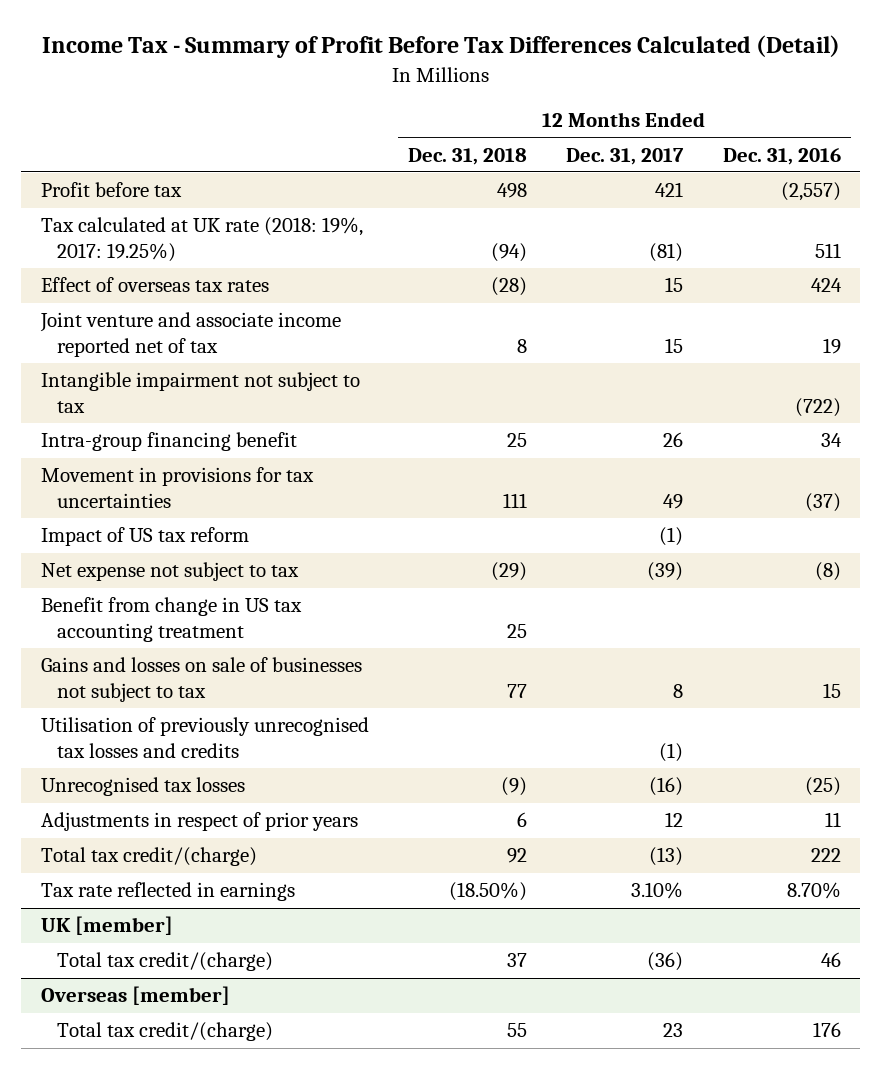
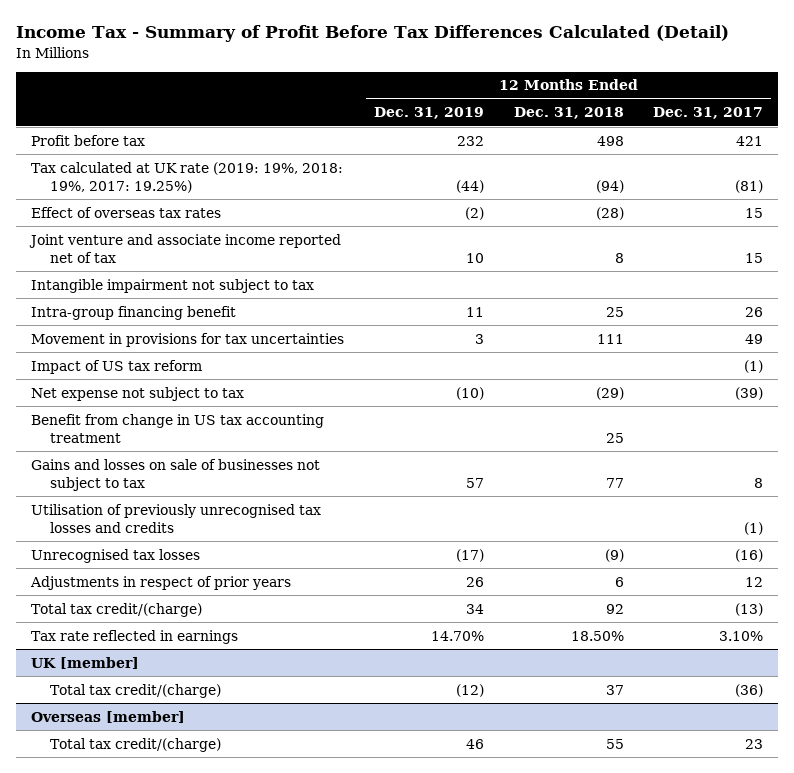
- | 12 Months Ended Dec. 31, 2018 | 12 Months Ended Dec. 31, 2017 | 12 Months Ended Dec. 31, 2016
+ | 12 Months Ended Dec. 31, 2019 | 12 Months Ended Dec. 31, 2018 | 12 Months Ended Dec. 31, 2017
- Tax calculated at UK rate (2018: 19%, 2017: 19.25%) | (94) | (81) | 511
+ Tax calculated at UK rate (2019: 19%, 2018: 19%, 2017: 19.25%) | (44) | (94) | (81)
- Tax rate reflected in earnings | (18.50%) | 3.10% | 8.70%
+ Tax rate reflected in earnings | 14.70% | 18.50% | 3.10%

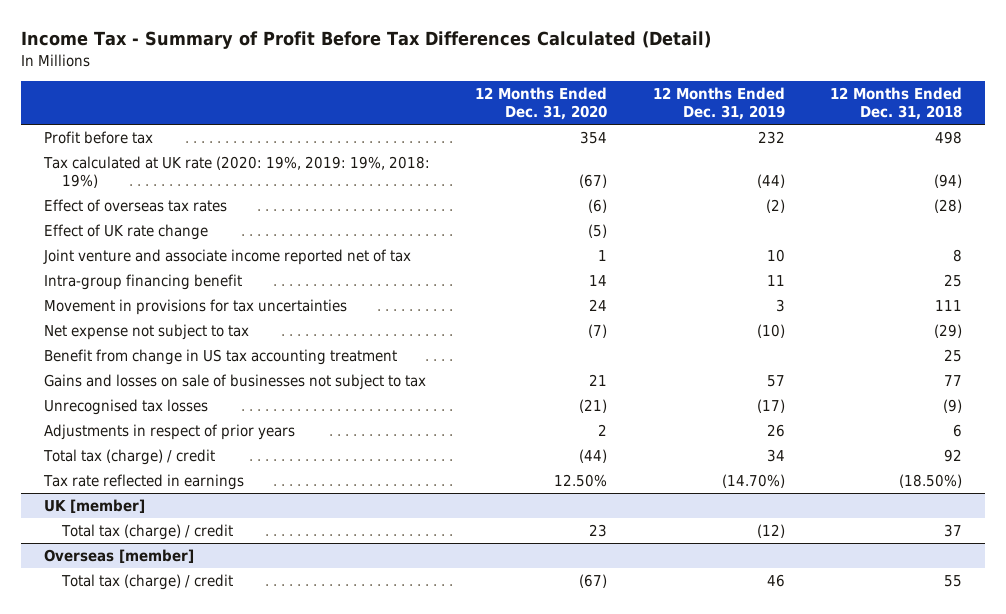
- | 12 Months Ended Dec. 31, 2019 | 12 Months Ended Dec. 31, 2018 | 12 Months Ended Dec. 31, 2017
+ | 12 Months Ended Dec. 31, 2020 | 12 Months Ended Dec. 31, 2019 | 12 Months Ended Dec. 31, 2018
- Tax calculated at UK rate (2019: 19%, 2018: 19%, 2017: 19.25%) | (44) | (94) | (81)
+ Tax calculated at UK rate (2020: 19%, 2019: 19%, 2018: 19%) | (67) | (44) | (94)
+ Effect of UK rate change | (5) | |
- Intangible impairment not subject to tax
- Impact of US tax reform | | | (1)
- Utilisation of previously unrecognised tax losses and credits | | | (1)
- Total tax credit/(charge) | 34 | 92 | (13)
- Tax rate reflected in earnings | 14.70% | 18.50% | 3.10%
+ Total tax (charge) / credit | (44) | 34 | 92
+ Tax rate reflected in earnings | 12.50% | (14.70%) | (18.50%)
@ UK [member]
- Total tax credit/(charge) | (12) | 37 | (36)
+ Total tax (charge) / credit | 23 | (12) | 37
@ Overseas [member]
- Total tax credit/(charge) | 46 | 55 | 23
+ Total tax (charge) / credit | (67) | 46 | 55

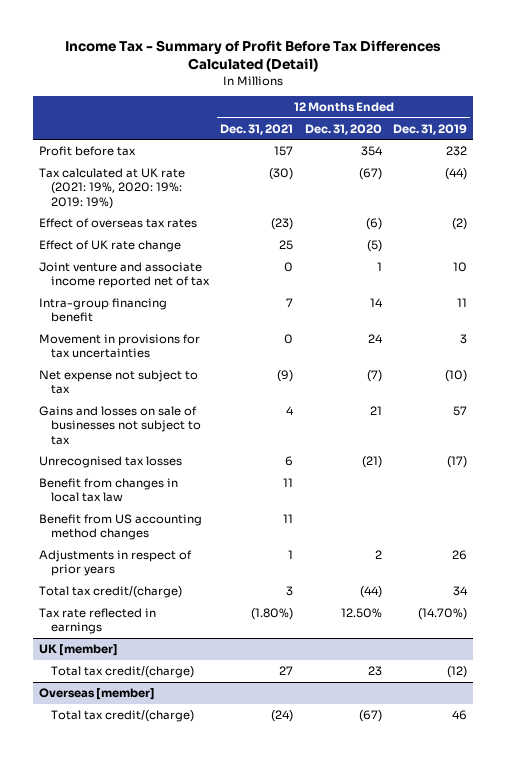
- | 12 Months Ended Dec. 31, 2020 | 12 Months Ended Dec. 31, 2019 | 12 Months Ended Dec. 31, 2018
+ | 12 Months Ended Dec. 31, 2021 | 12 Months Ended Dec. 31, 2020 | 12 Months Ended Dec. 31, 2019
- Tax calculated at UK rate (2020: 19%, 2019: 19%, 2018: 19%) | (67) | (44) | (94)
+ Tax calculated at UK rate (2021: 19%, 2020: 19%: 2019: 19%) | (30) | (67) | (44)
- Benefit from change in US tax accounting treatment | | | 25
+ Benefit from changes in local tax law | 11 | |
+ Benefit from US accounting method changes | 11 | |
- Total tax (charge) / credit | (44) | 34 | 92
+ Total tax credit/(charge) | 3 | (44) | 34
@ UK [member]
- Total tax (charge) / credit | 23 | (12) | 37
+ Total tax credit/(charge) | 27 | 23 | (12)
@ Overseas [member]
- Total tax (charge) / credit | (67) | 46 | 55
+ Total tax credit/(charge) | (24) | (67) | 46

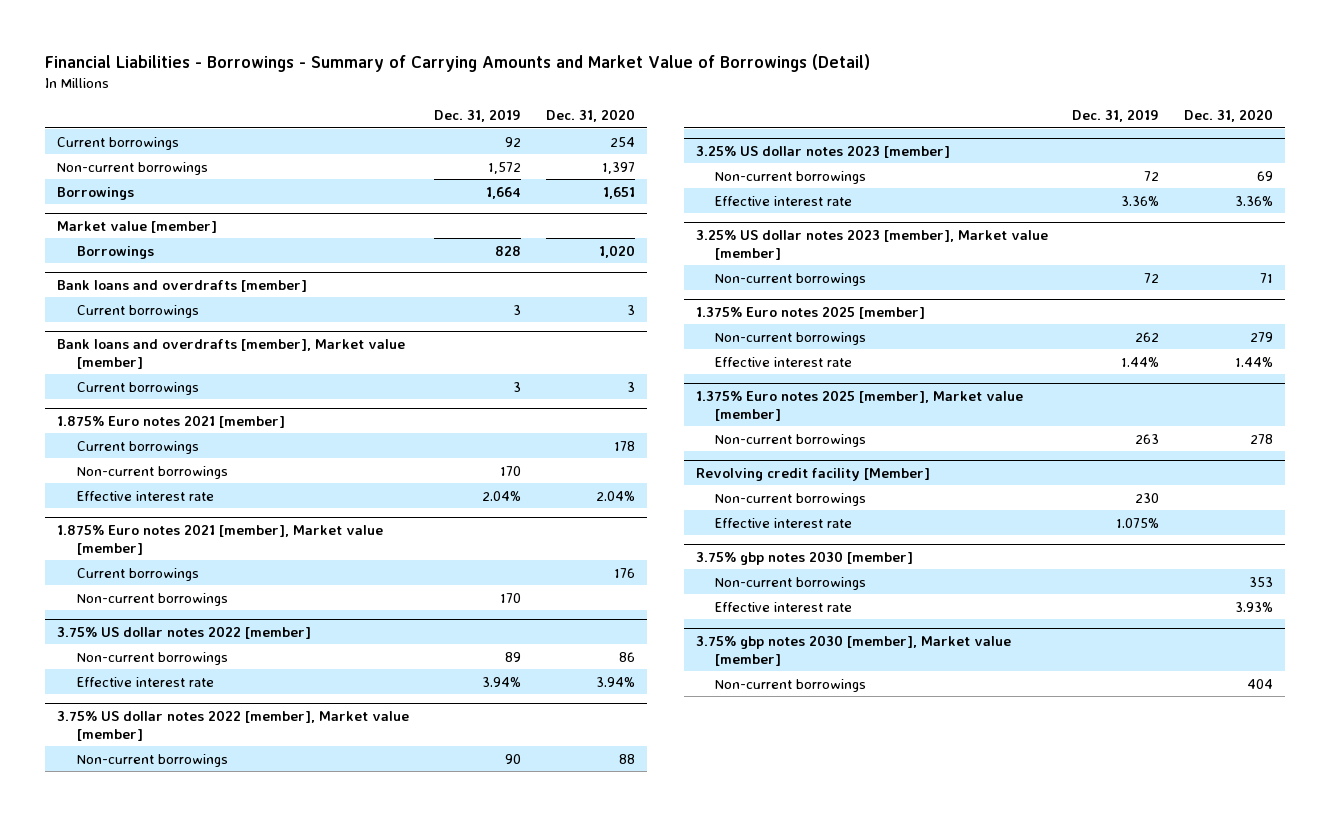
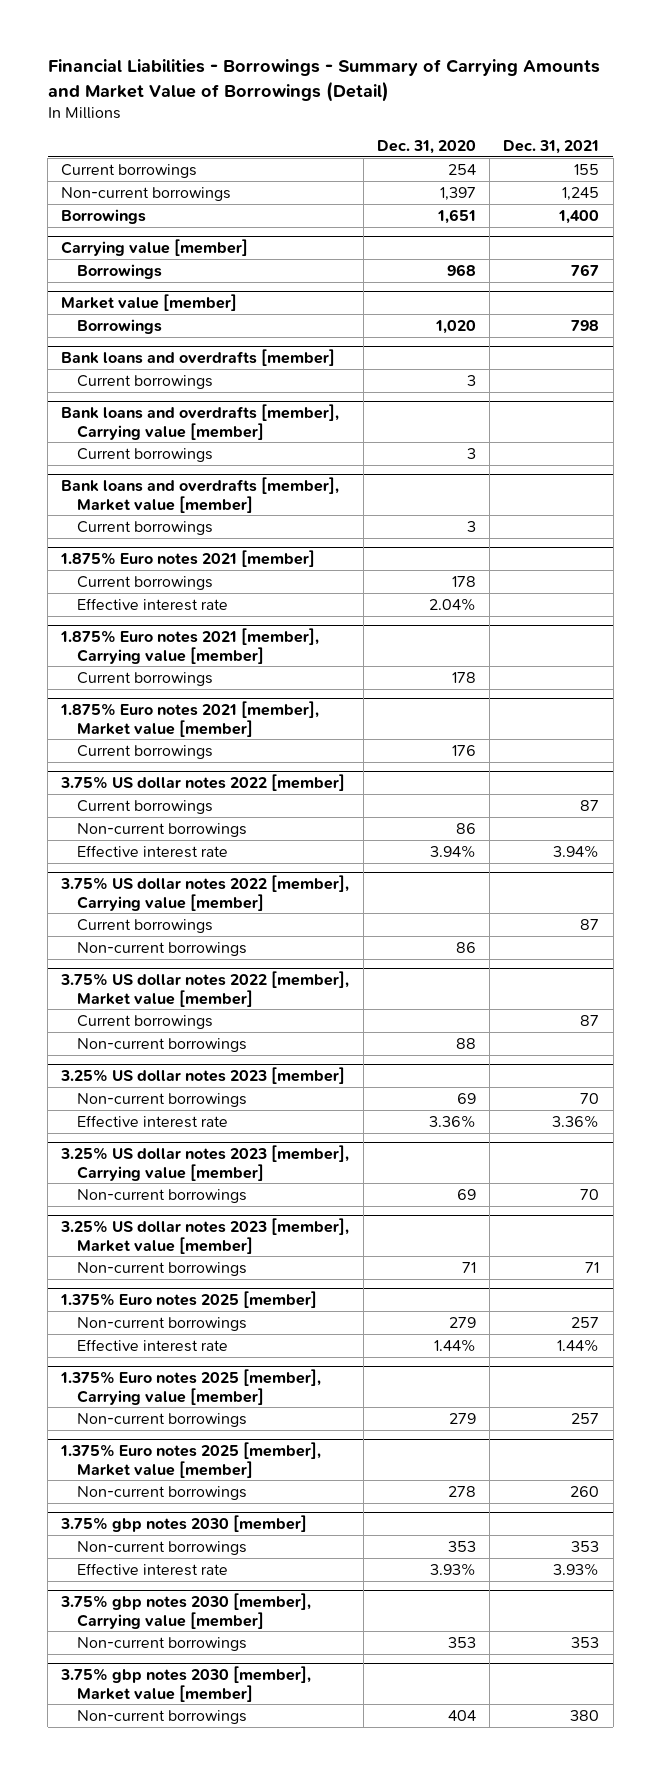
- | Dec. 31, 2019 | Dec. 31, 2020
+ | Dec. 31, 2020 | Dec. 31, 2021
+ Carrying value [member]
+ Borrowings | 968 | 767
+ Bank loans and overdrafts [member], Carrying value [member]
+ Current borrowings | 3 |
@ 1.875% Euro notes 2021 [member]
- Non-current borrowings | 170 |
+ 1.875% Euro notes 2021 [member], Carrying value [member]
+ Current borrowings | 178 |
@ 1.875% Euro notes 2021 [member], Market value [member]
- Non-current borrowings | 170 |
@ 3.75% US dollar notes 2022 [member]
+ Current borrowings | | 87
+ 3.75% US dollar notes 2022 [member], Carrying value [member]
+ Current borrowings | | 87
+ Non-current borrowings | 86 |
@ 3.75% US dollar notes 2022 [member], Market value [member]
+ Current borrowings | | 87
+ 3.25% US dollar notes 2023 [member], Carrying value [member]
+ Non-current borrowings | 69 | 70
+ 1.375% Euro notes 2025 [member], Carrying value [member]
+ Non-current borrowings | 279 | 257
- Revolving credit facility [Member]
- Non-current borrowings | 230 |
- Effective interest rate | 1.075% |
+ 3.75% gbp notes 2030 [member], Carrying value [member]
+ Non-current borrowings | 353 | 353

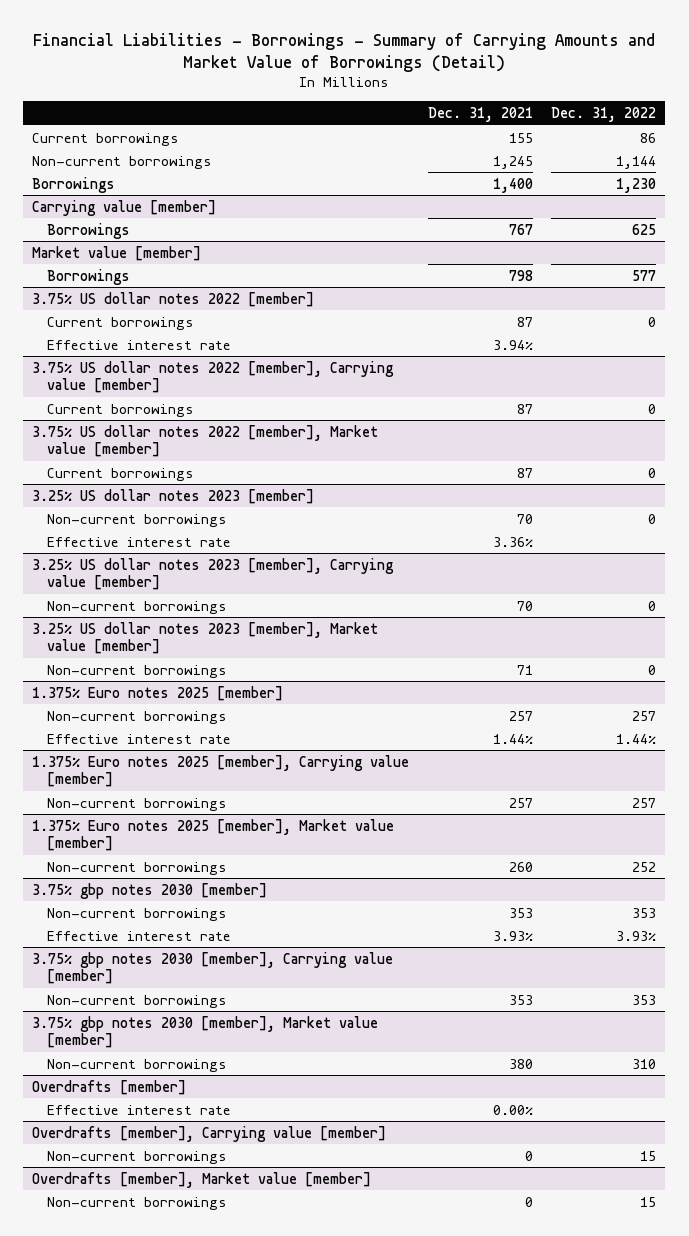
- | Dec. 31, 2020 | Dec. 31, 2021
+ | Dec. 31, 2021 | Dec. 31, 2022
- Bank loans and overdrafts [member]
- Current borrowings | 3 |
- Bank loans and overdrafts [member], Carrying value [member]
- Current borrowings | 3 |
- Bank loans and overdrafts [member], Market value [member]
- Current borrowings | 3 |
- 1.875% Euro notes 2021 [member]
- Current borrowings | 178 |
- Effective interest rate | 2.04% |
- 1.875% Euro notes 2021 [member], Carrying value [member]
- Current borrowings | 178 |
- 1.875% Euro notes 2021 [member], Market value [member]
- Current borrowings | 176 |
@ 3.75% US dollar notes 2022 [member]
- Non-current borrowings | 86 |
@ 3.75% US dollar notes 2022 [member], Carrying value [member]
- Non-current borrowings | 86 |
@ 3.75% US dollar notes 2022 [member], Market value [member]
- Non-current borrowings | 88 |
+ Overdrafts [member]
+ Effective interest rate | 0.00% |
+ Overdrafts [member], Carrying value [member]
+ Non-current borrowings | 0 | 15
+ Overdrafts [member], Market value [member]
+ Non-current borrowings | 0 | 15

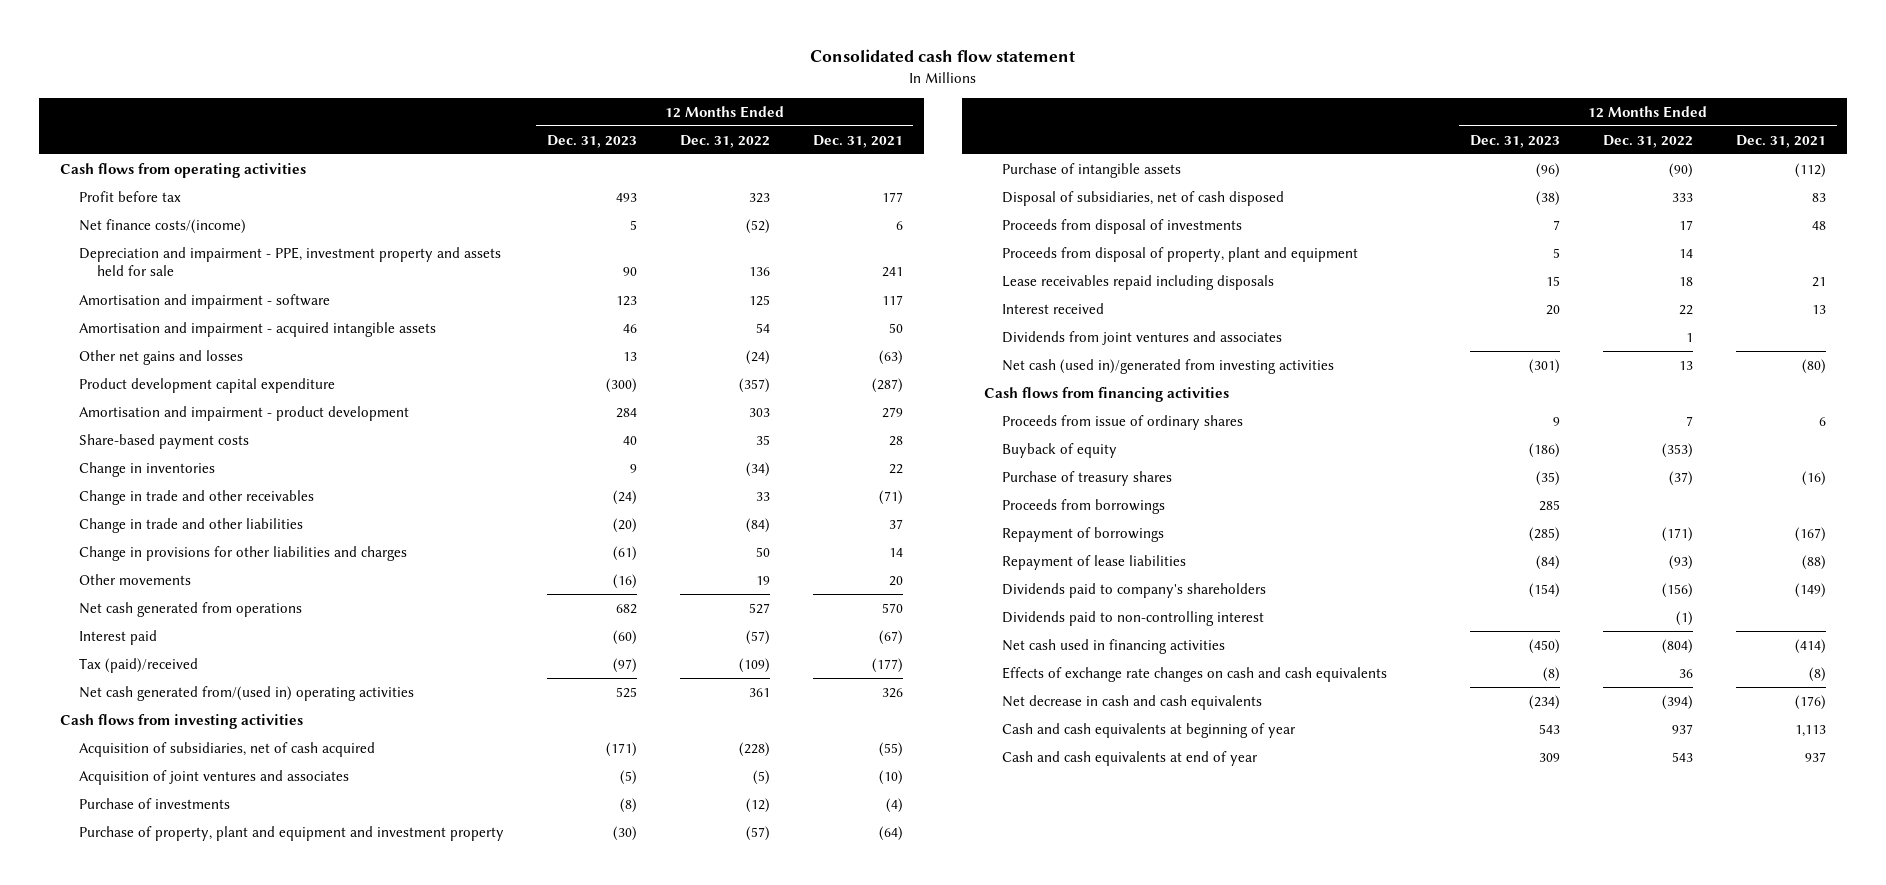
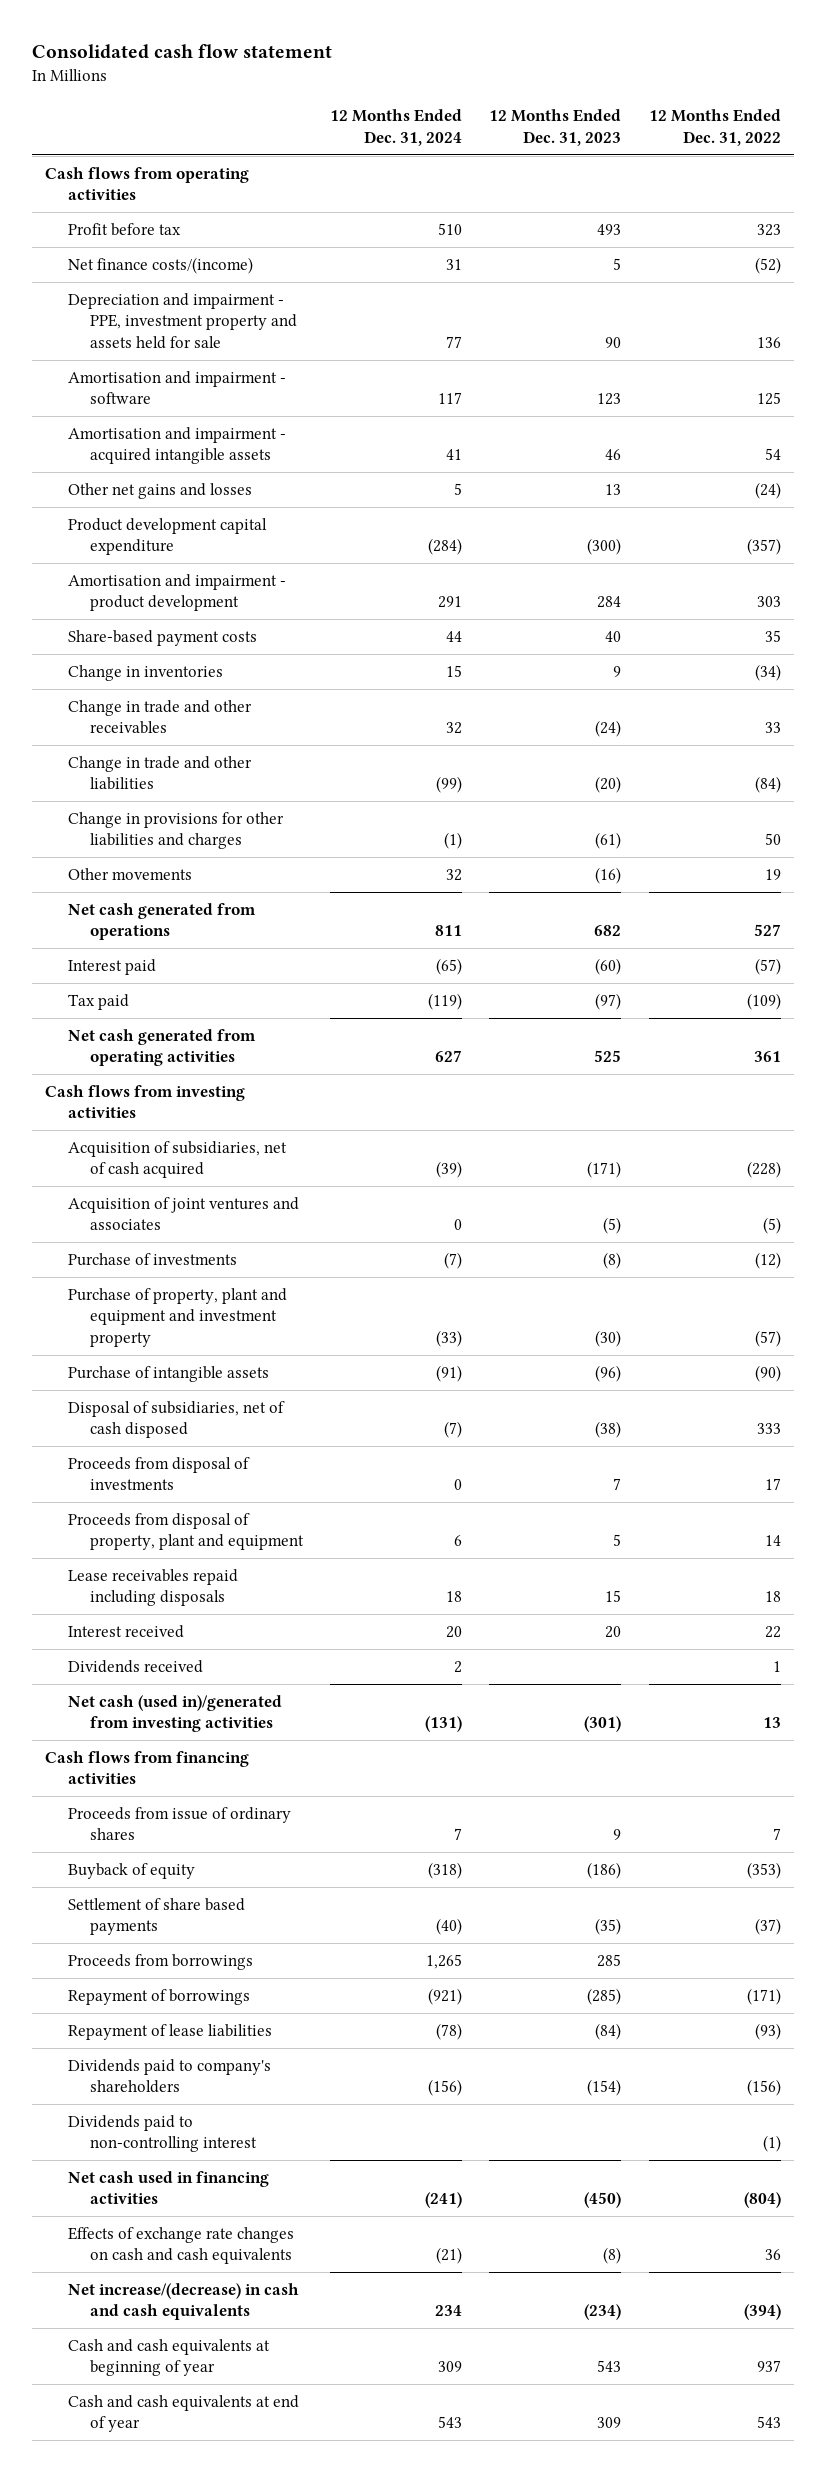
- | 12 Months Ended Dec. 31, 2023 | 12 Months Ended Dec. 31, 2022 | 12 Months Ended Dec. 31, 2021
+ | 12 Months Ended Dec. 31, 2024 | 12 Months Ended Dec. 31, 2023 | 12 Months Ended Dec. 31, 2022
- Tax (paid)/received | (97) | (109) | (177)
- Net cash generated from/(used in) operating activities | 525 | 361 | 326
+ Tax paid | (119) | (97) | (109)
+ Net cash generated from operating activities | 627 | 525 | 361
- Dividends from joint ventures and associates | | 1 |
+ Dividends received | 2 | | 1
- Purchase of treasury shares | (35) | (37) | (16)
+ Settlement of share based payments | (40) | (35) | (37)
- Net decrease in cash and cash equivalents | (234) | (394) | (176)
+ Net increase/(decrease) in cash and cash equivalents | 234 | (234) | (394)

